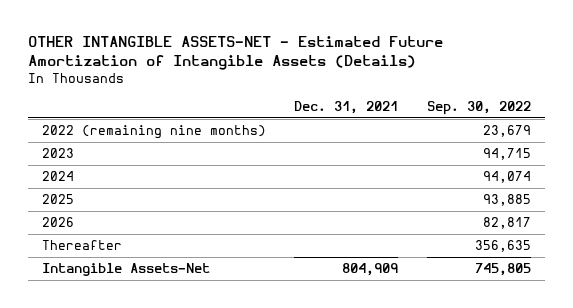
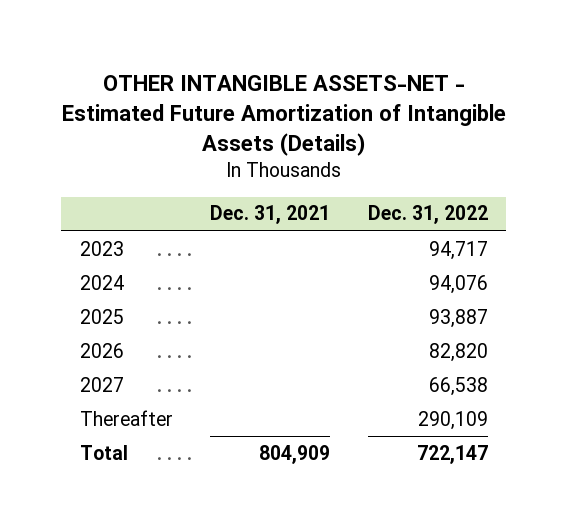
- | Dec. 31, 2021 | Sep. 30, 2022
+ | Dec. 31, 2021 | Dec. 31, 2022
- 2022 (remaining nine months) | | 23,679
+ 2027 | | 66,538
- Intangible Assets-Net | 804,909 | 745,805
+ Total | 804,909 | 722,147

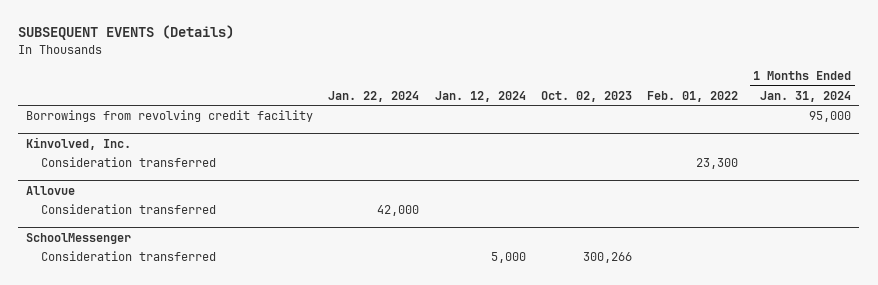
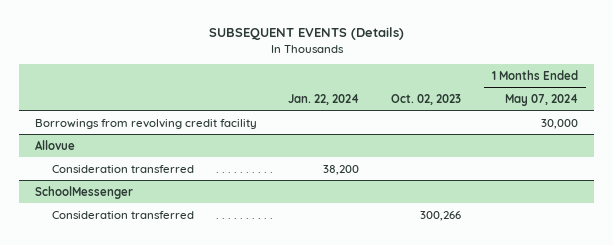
- | Jan. 22, 2024 | Jan. 12, 2024 | Oct. 02, 2023 | Feb. 01, 2022 | 1 Months Ended Jan. 31, 2024
+ | Jan. 22, 2024 | Oct. 02, 2023 | 1 Months Ended May 07, 2024
- Kinvolved, Inc.
- Consideration transferred | | | | 23,300 |
@ Allovue
- Consideration transferred | 42,000 | | | |
+ Consideration transferred | 38,200 | |

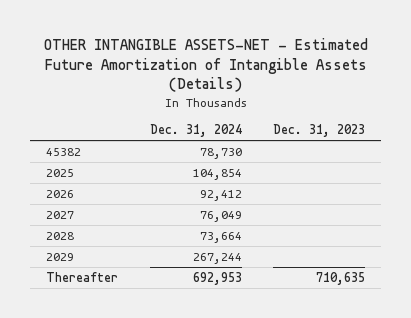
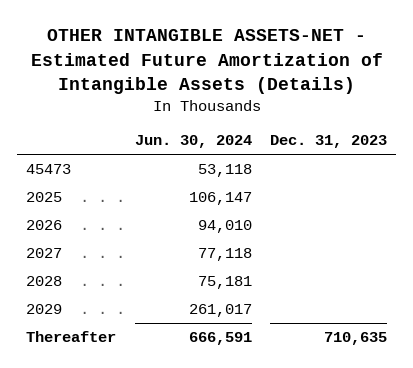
- | Dec. 31, 2024 | Dec. 31, 2023
+ | Jun. 30, 2024 | Dec. 31, 2023
- 45382 | 78,730 |
+ 45473 | 53,118 |

